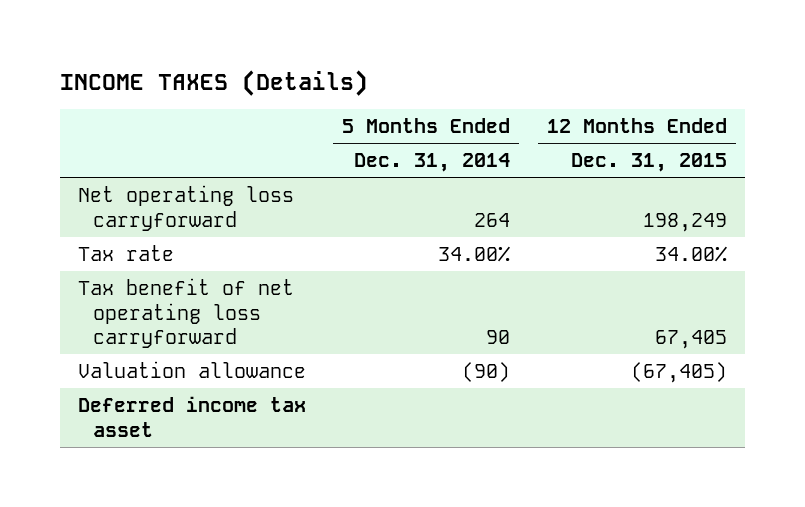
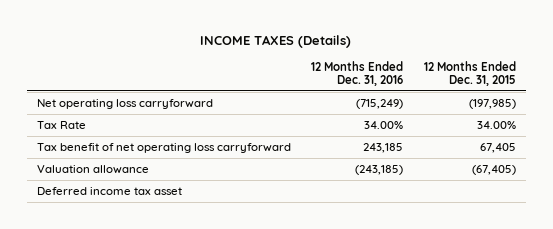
- | 5 Months Ended Dec. 31, 2014 | 12 Months Ended Dec. 31, 2015
+ | 12 Months Ended Dec. 31, 2016 | 12 Months Ended Dec. 31, 2015
- Net operating loss carryforward | 264 | 198,249
- Tax rate | 34.00% | 34.00%
+ Net operating loss carryforward | (715,249) | (197,985)
+ Tax Rate | 34.00% | 34.00%

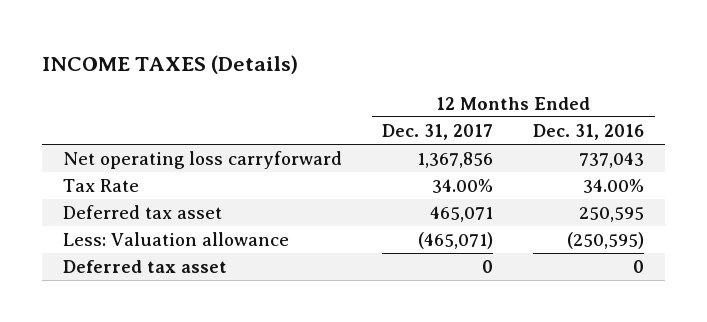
- | 12 Months Ended Dec. 31, 2016 | 12 Months Ended Dec. 31, 2015
+ | 12 Months Ended Dec. 31, 2017 | 12 Months Ended Dec. 31, 2016
- Net operating loss carryforward | (715,249) | (197,985)
+ Net operating loss carryforward | 1,367,856 | 737,043
- Tax benefit of net operating loss carryforward | 243,185 | 67,405
- Valuation allowance | (243,185) | (67,405)
- Deferred income tax asset
+ Deferred tax asset | 465,071 | 250,595
+ Less: Valuation allowance | (465,071) | (250,595)
+ Deferred tax asset | 0 | 0

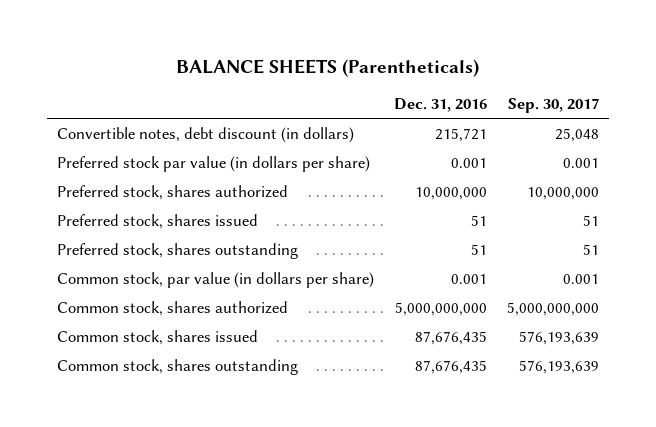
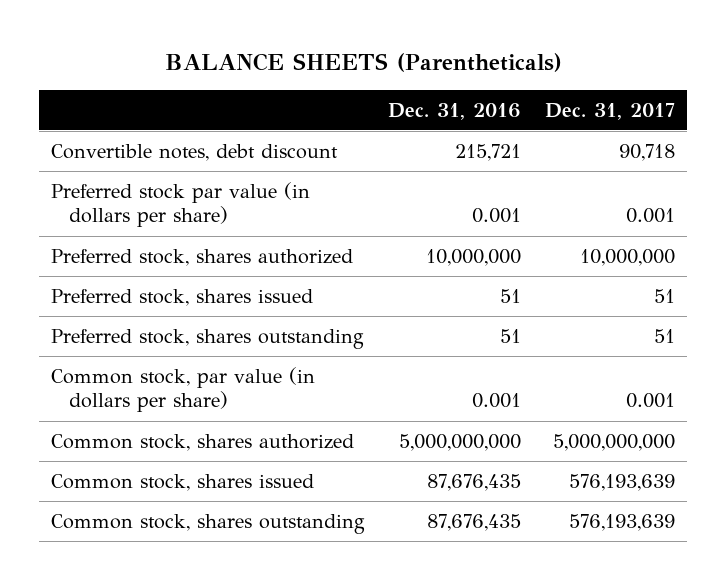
- | Dec. 31, 2016 | Sep. 30, 2017
+ | Dec. 31, 2016 | Dec. 31, 2017
- Convertible notes, debt discount (in dollars) | 215,721 | 25,048
+ Convertible notes, debt discount | 215,721 | 90,718

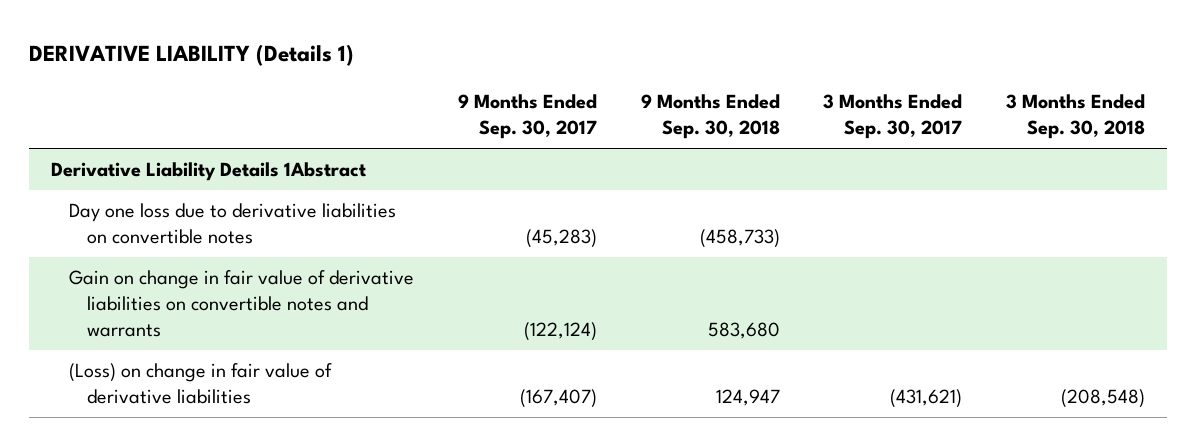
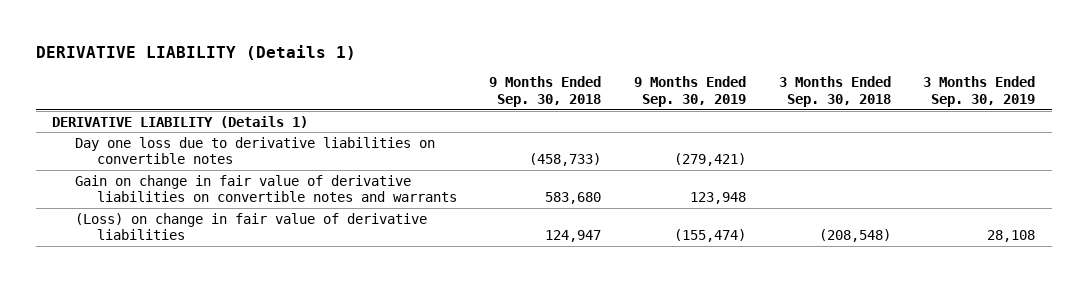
- | 9 Months Ended Sep. 30, 2017 | 9 Months Ended Sep. 30, 2018 | 3 Months Ended Sep. 30, 2017 | 3 Months Ended Sep. 30, 2018
+ | 9 Months Ended Sep. 30, 2018 | 9 Months Ended Sep. 30, 2019 | 3 Months Ended Sep. 30, 2018 | 3 Months Ended Sep. 30, 2019
- Derivative Liability Details 1Abstract
+ DERIVATIVE LIABILITY (Details 1)

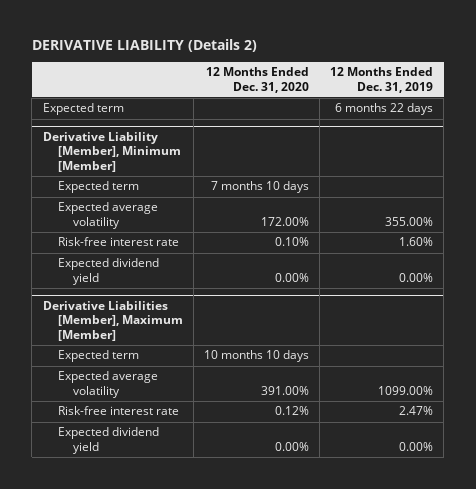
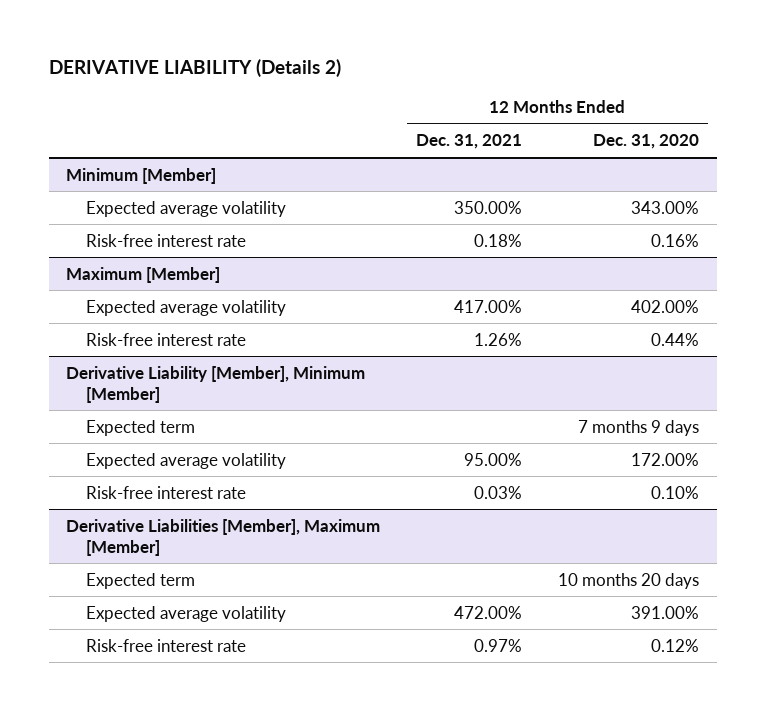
- | 12 Months Ended Dec. 31, 2020 | 12 Months Ended Dec. 31, 2019
+ | 12 Months Ended Dec. 31, 2021 | 12 Months Ended Dec. 31, 2020
- Expected term | | 6 months 22 days
+ Minimum [Member]
+ Expected average volatility | 350.00% | 343.00%
+ Risk-free interest rate | 0.18% | 0.16%
+ Maximum [Member]
+ Expected average volatility | 417.00% | 402.00%
+ Risk-free interest rate | 1.26% | 0.44%
@ Derivative Liability [Member], Minimum [Member]
- Expected term | 7 months 10 days |
+ Expected term | | 7 months 9 days
- Expected dividend yield | 0.00% | 0.00%
@ Derivative Liabilities [Member], Maximum [Member]
- Expected term | 10 months 10 days |
+ Expected term | | 10 months 20 days
- Expected dividend yield | 0.00% | 0.00%

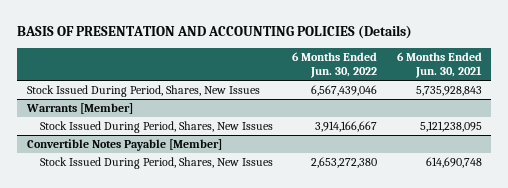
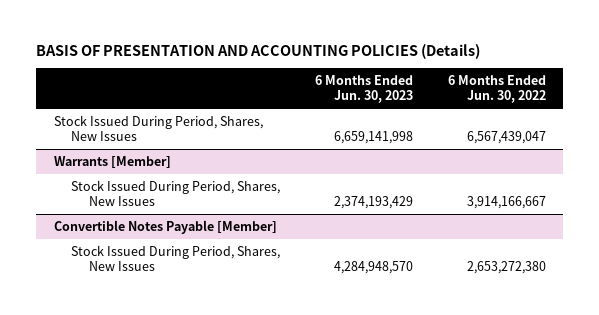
- | 6 Months Ended Jun. 30, 2022 | 6 Months Ended Jun. 30, 2021
+ | 6 Months Ended Jun. 30, 2023 | 6 Months Ended Jun. 30, 2022
- Stock Issued During Period, Shares, New Issues | 6,567,439,046 | 5,735,928,843
+ Stock Issued During Period, Shares, New Issues | 6,659,141,998 | 6,567,439,047

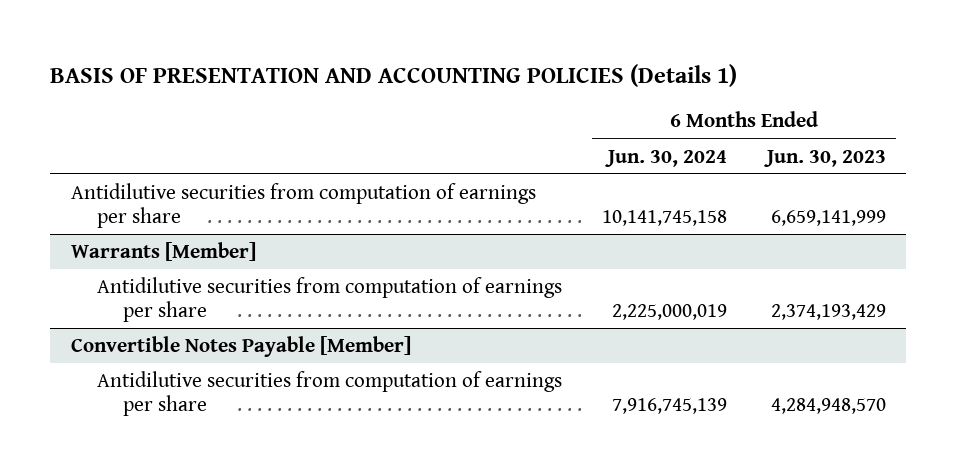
- BASIS OF PRESENTATION AND ACCOUNTING POLICIES (Details)
+ BASIS OF PRESENTATION AND ACCOUNTING POLICIES (Details 1)
- | 6 Months Ended Jun. 30, 2023 | 6 Months Ended Jun. 30, 2022
+ | 6 Months Ended Jun. 30, 2024 | 6 Months Ended Jun. 30, 2023
- Stock Issued During Period, Shares, New Issues | 6,659,141,998 | 6,567,439,047
+ Antidilutive securities from computation of earnings per share | 10,141,745,158 | 6,659,141,999
@ Warrants [Member]
- Stock Issued During Period, Shares, New Issues | 2,374,193,429 | 3,914,166,667
+ Antidilutive securities from computation of earnings per share | 2,225,000,019 | 2,374,193,429
@ Convertible Notes Payable [Member]
- Stock Issued During Period, Shares, New Issues | 4,284,948,570 | 2,653,272,380
+ Antidilutive securities from computation of earnings per share | 7,916,745,139 | 4,284,948,570

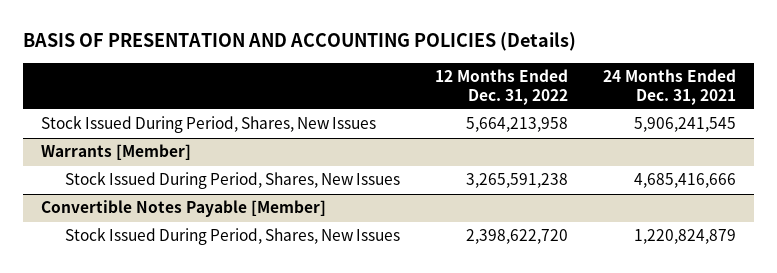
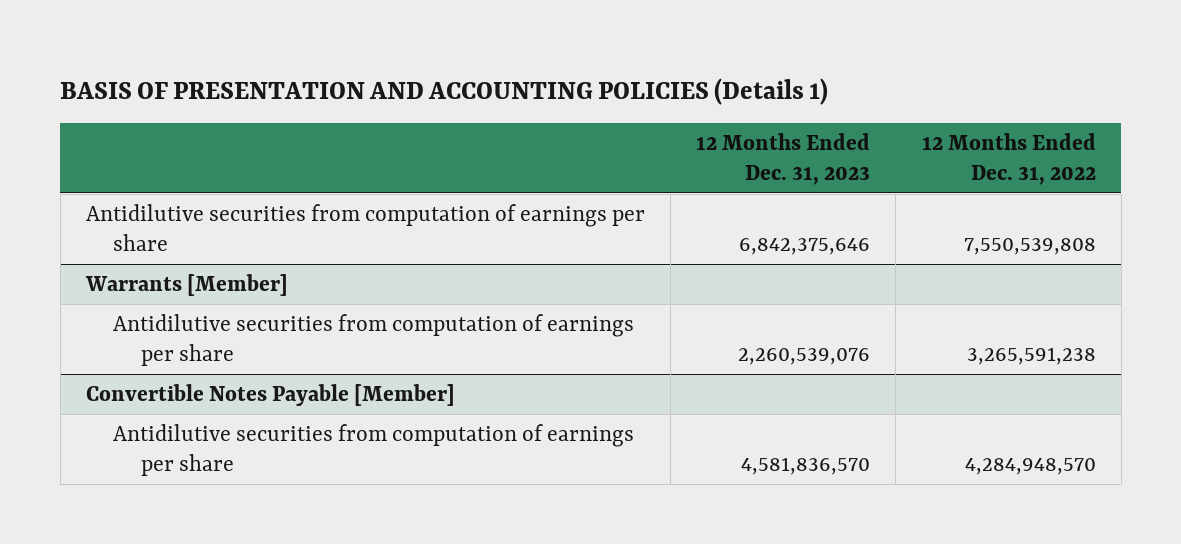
- BASIS OF PRESENTATION AND ACCOUNTING POLICIES (Details)
+ BASIS OF PRESENTATION AND ACCOUNTING POLICIES (Details 1)
- | 12 Months Ended Dec. 31, 2022 | 24 Months Ended Dec. 31, 2021
+ | 12 Months Ended Dec. 31, 2023 | 12 Months Ended Dec. 31, 2022
- Stock Issued During Period, Shares, New Issues | 5,664,213,958 | 5,906,241,545
+ Antidilutive securities from computation of earnings per share | 6,842,375,646 | 7,550,539,808
@ Warrants [Member]
- Stock Issued During Period, Shares, New Issues | 3,265,591,238 | 4,685,416,666
+ Antidilutive securities from computation of earnings per share | 2,260,539,076 | 3,265,591,238
@ Convertible Notes Payable [Member]
- Stock Issued During Period, Shares, New Issues | 2,398,622,720 | 1,220,824,879
+ Antidilutive securities from computation of earnings per share | 4,581,836,570 | 4,284,948,570

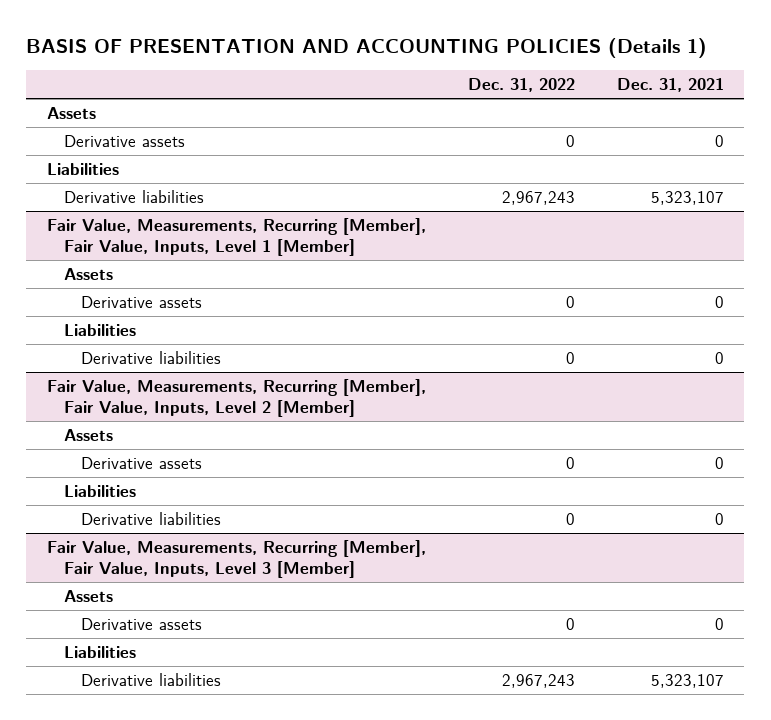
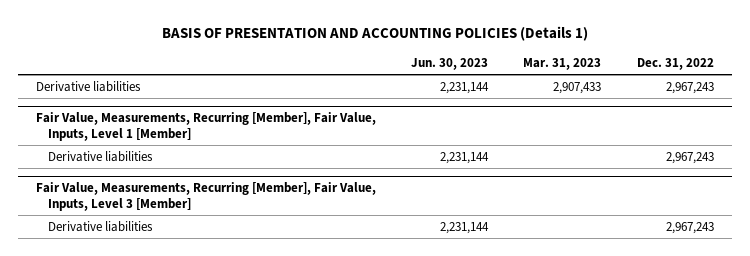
- | Dec. 31, 2022 | Dec. 31, 2021
+ | Jun. 30, 2023 | Mar. 31, 2023 | Dec. 31, 2022
- Assets
- Derivative assets | 0 | 0
- Liabilities
@ Fair Value, Measurements, Recurring [Member], Fair Value, Inputs, Level 1 [Member]
- Assets
- Derivative assets | 0 | 0
- Liabilities
- Derivative liabilities | 0 | 0
- Fair Value, Measurements, Recurring [Member], Fair Value, Inputs, Level 2 [Member]
- Assets
- Derivative assets | 0 | 0
- Liabilities
- Derivative liabilities | 0 | 0
@ Fair Value, Measurements, Recurring [Member], Fair Value, Inputs, Level 1 [Member]
+ Derivative liabilities | 2,231,144 | | 2,967,243
@ Fair Value, Measurements, Recurring [Member], Fair Value, Inputs, Level 3 [Member]
- Assets
- Derivative assets | 0 | 0
- Liabilities

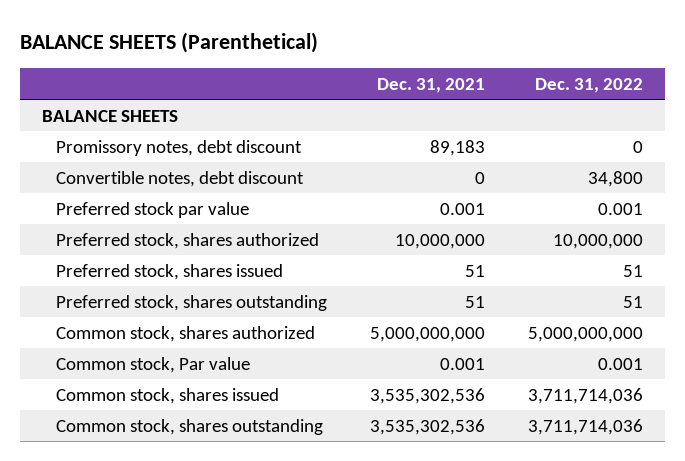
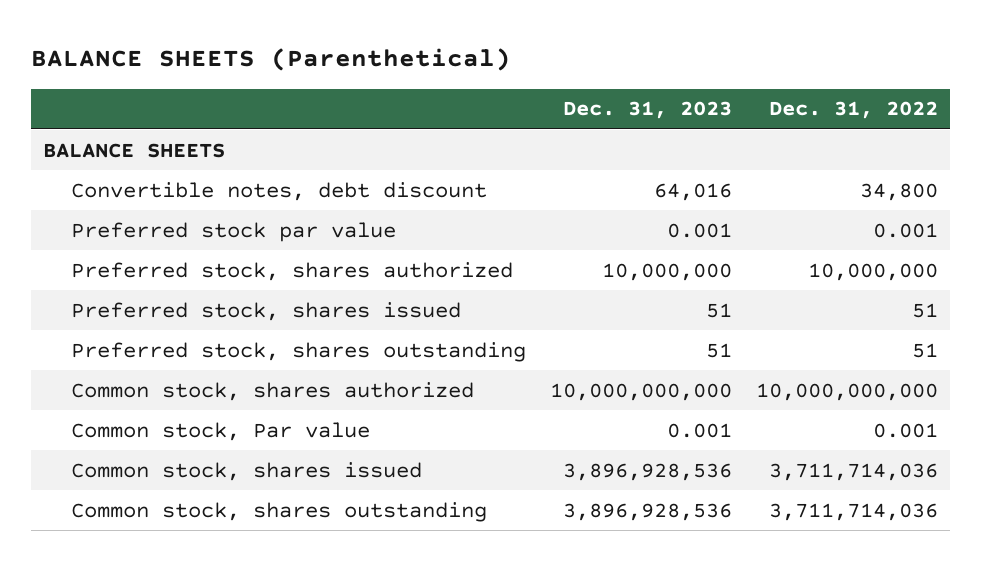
- | Dec. 31, 2021 | Dec. 31, 2022
+ | Dec. 31, 2023 | Dec. 31, 2022
- Promissory notes, debt discount | 89,183 | 0
- Common stock, shares authorized | 5,000,000,000 | 5,000,000,000
+ Common stock, shares authorized | 10,000,000,000 | 10,000,000,000

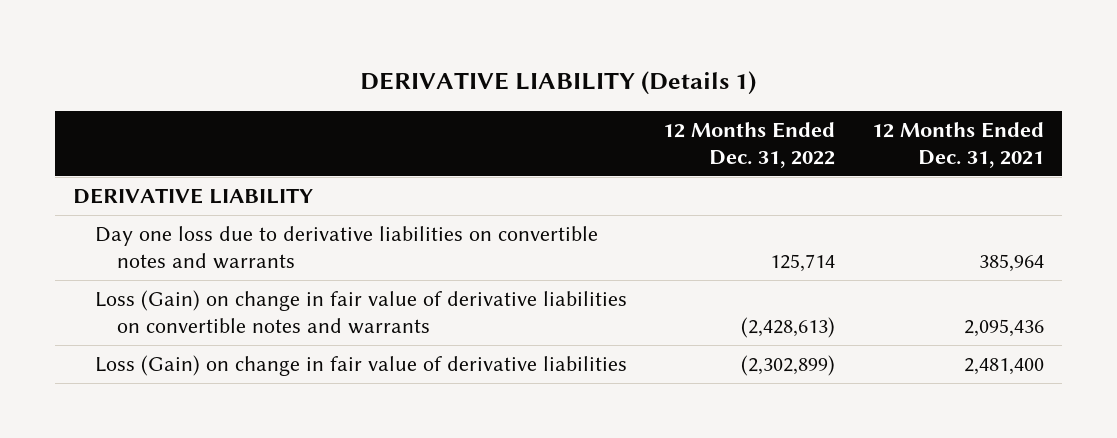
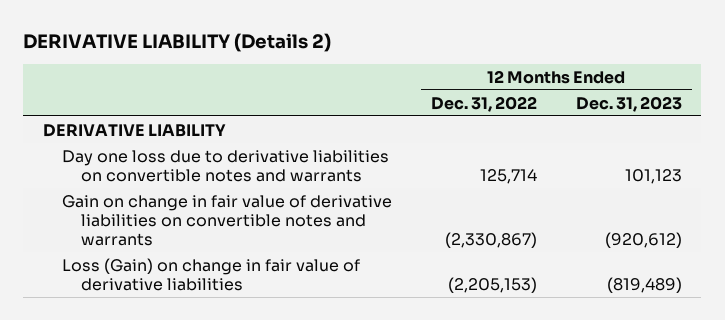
- DERIVATIVE LIABILITY (Details 1)
+ DERIVATIVE LIABILITY (Details 2)
- | 12 Months Ended Dec. 31, 2022 | 12 Months Ended Dec. 31, 2021
+ | 12 Months Ended Dec. 31, 2022 | 12 Months Ended Dec. 31, 2023
- Loss (Gain) on change in fair value of derivative liabilities on convertible notes and warrants | (2,428,613) | 2,095,436
- Loss (Gain) on change in fair value of derivative liabilities | (2,302,899) | 2,481,400
+ Gain on change in fair value of derivative liabilities on convertible notes and warrants | (2,330,867) | (920,612)
+ Loss (Gain) on change in fair value of derivative liabilities | (2,205,153) | (819,489)

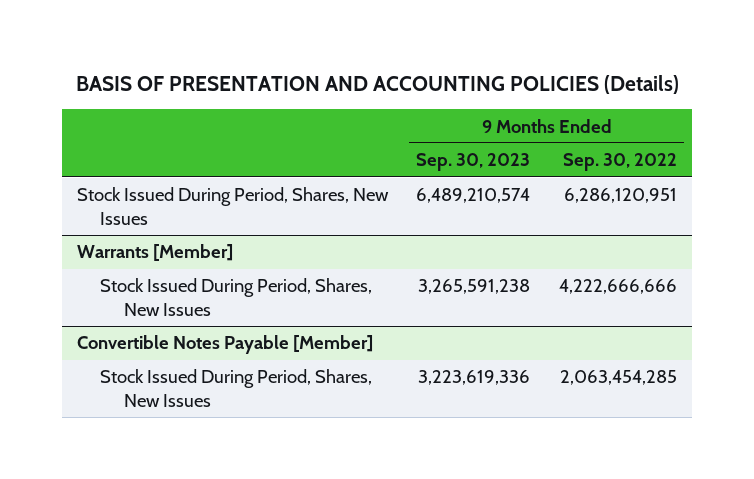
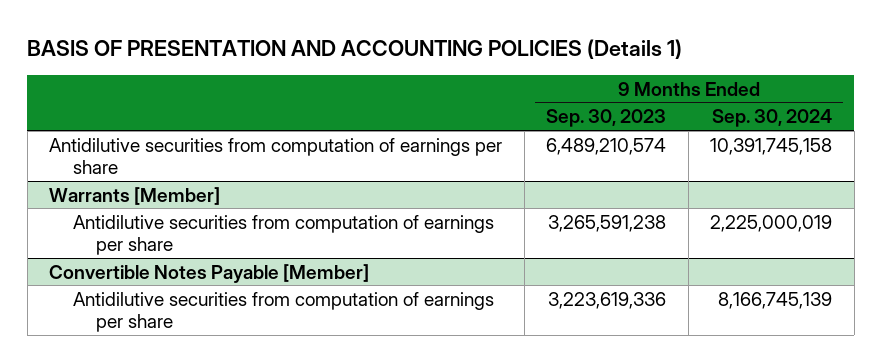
- BASIS OF PRESENTATION AND ACCOUNTING POLICIES (Details)
+ BASIS OF PRESENTATION AND ACCOUNTING POLICIES (Details 1)
- | 9 Months Ended Sep. 30, 2023 | 9 Months Ended Sep. 30, 2022
+ | 9 Months Ended Sep. 30, 2023 | 9 Months Ended Sep. 30, 2024
- Stock Issued During Period, Shares, New Issues | 6,489,210,574 | 6,286,120,951
+ Antidilutive securities from computation of earnings per share | 6,489,210,574 | 10,391,745,158
@ Warrants [Member]
- Stock Issued During Period, Shares, New Issues | 3,265,591,238 | 4,222,666,666
+ Antidilutive securities from computation of earnings per share | 3,265,591,238 | 2,225,000,019
@ Convertible Notes Payable [Member]
- Stock Issued During Period, Shares, New Issues | 3,223,619,336 | 2,063,454,285
+ Antidilutive securities from computation of earnings per share | 3,223,619,336 | 8,166,745,139

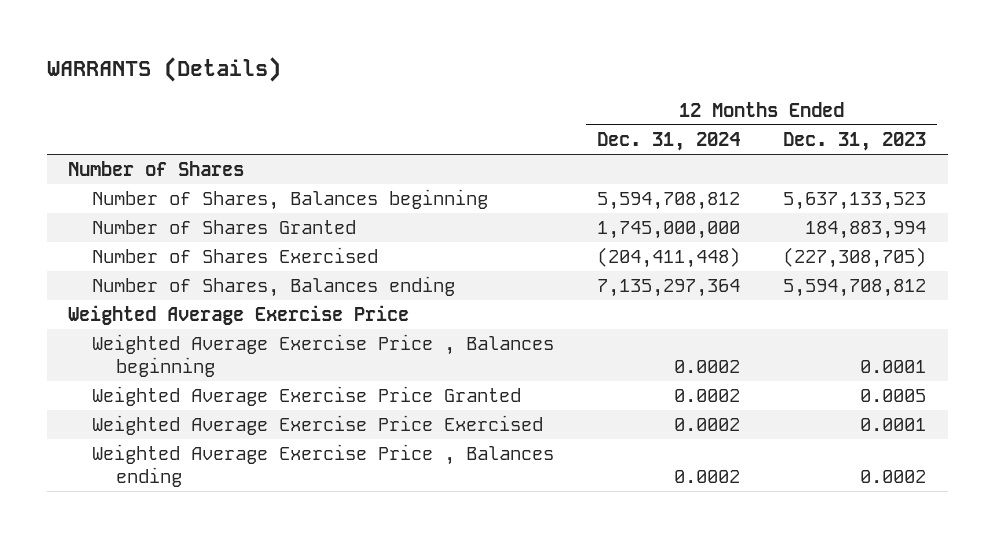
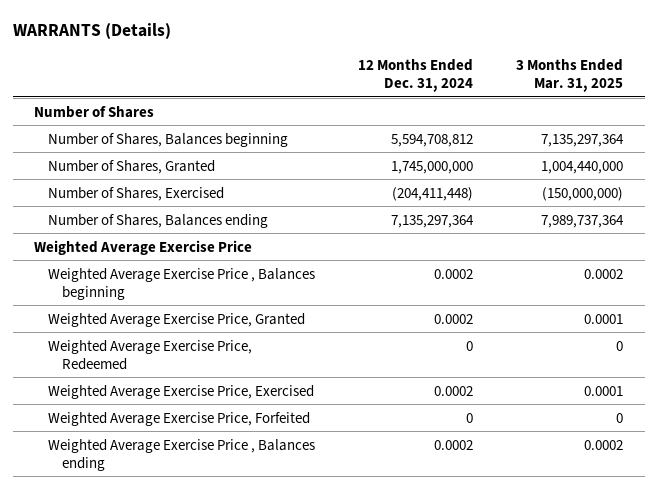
- | 12 Months Ended Dec. 31, 2024 | 12 Months Ended Dec. 31, 2023
+ | 12 Months Ended Dec. 31, 2024 | 3 Months Ended Mar. 31, 2025
- Number of Shares Granted | 1,745,000,000 | 184,883,994
- Number of Shares Exercised | (204,411,448) | (227,308,705)
+ Number of Shares, Granted | 1,745,000,000 | 1,004,440,000
+ Number of Shares, Exercised | (204,411,448) | (150,000,000)
- Weighted Average Exercise Price Granted | 0.0002 | 0.0005
- Weighted Average Exercise Price Exercised | 0.0002 | 0.0001
+ Weighted Average Exercise Price, Granted | 0.0002 | 0.0001
+ Weighted Average Exercise Price, Redeemed | 0 | 0
+ Weighted Average Exercise Price, Exercised | 0.0002 | 0.0001
+ Weighted Average Exercise Price, Forfeited | 0 | 0

